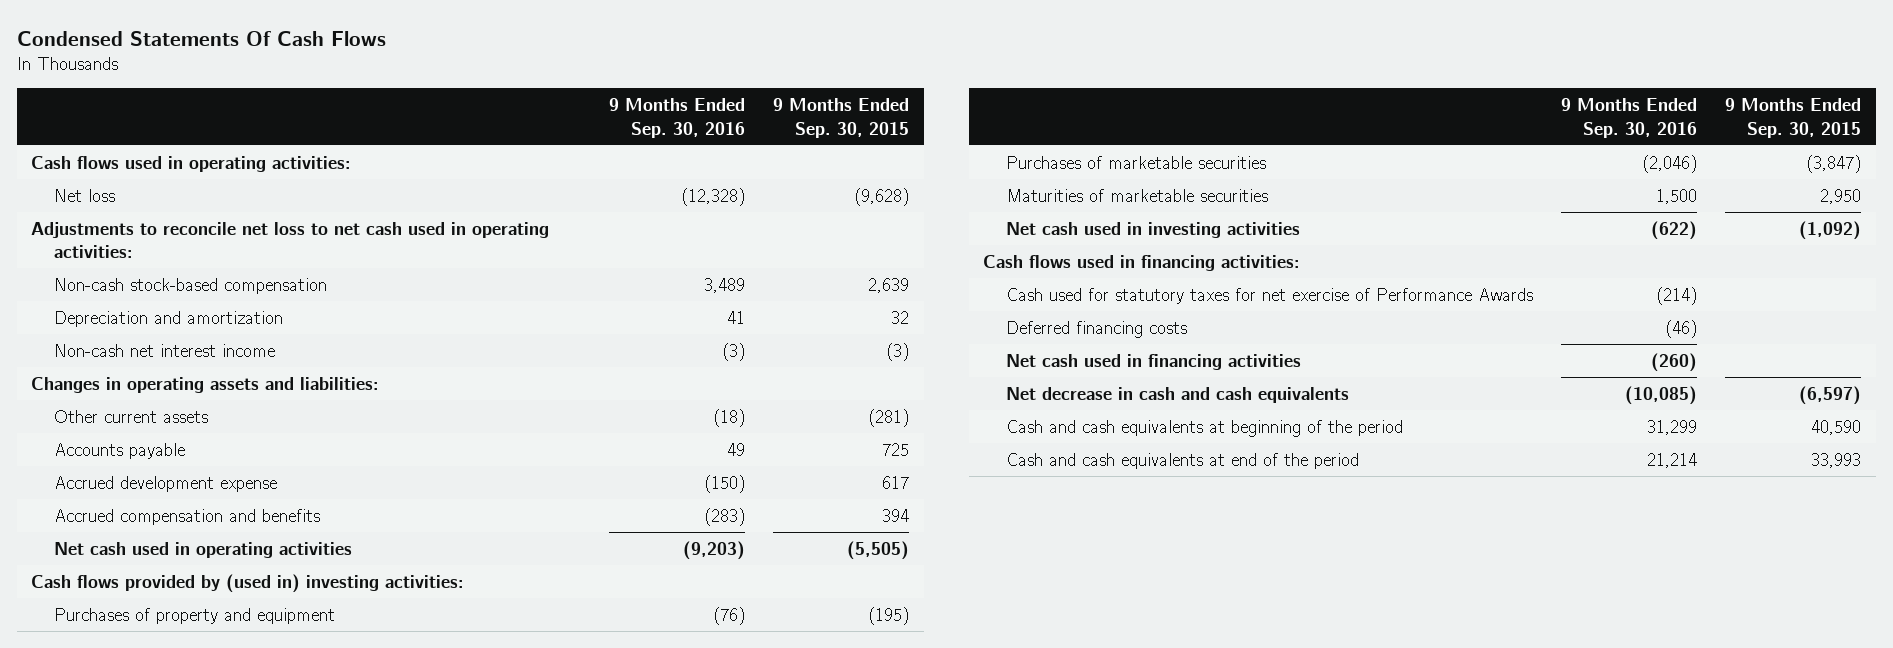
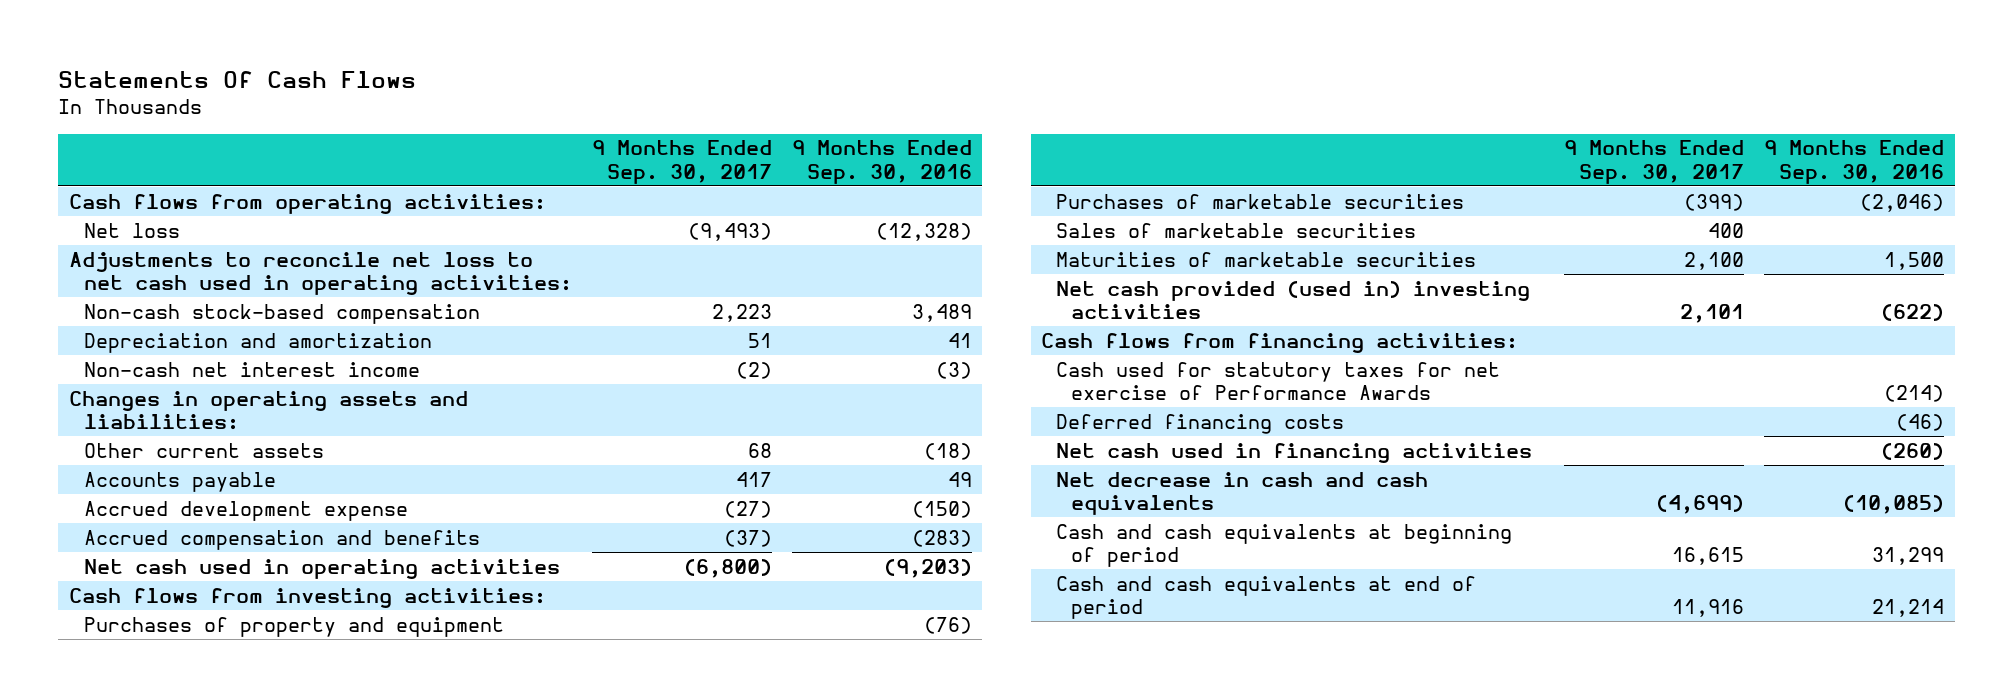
- Condensed Statements Of Cash Flows
+ Statements Of Cash Flows
- | 9 Months Ended Sep. 30, 2016 | 9 Months Ended Sep. 30, 2015
+ | 9 Months Ended Sep. 30, 2017 | 9 Months Ended Sep. 30, 2016
- Cash flows used in operating activities:
+ Cash flows from operating activities:
- Cash flows provided by (used in) investing activities:
+ Cash flows from investing activities:
+ Sales of marketable securities | 400 |
- Net cash used in investing activities | (622) | (1,092)
- Cash flows used in financing activities:
+ Net cash provided (used in) investing activities | 2,101 | (622)
+ Cash flows from financing activities:
- Cash and cash equivalents at beginning of the period | 31,299 | 40,590
- Cash and cash equivalents at end of the period | 21,214 | 33,993
+ Cash and cash equivalents at beginning of period | 16,615 | 31,299
+ Cash and cash equivalents at end of period | 11,916 | 21,214

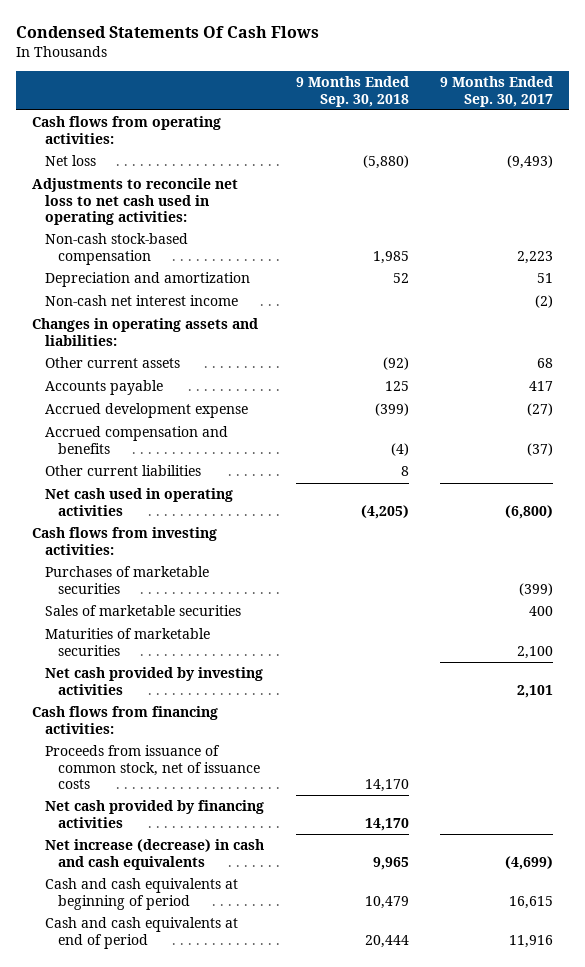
- Statements Of Cash Flows
+ Condensed Statements Of Cash Flows
- | 9 Months Ended Sep. 30, 2017 | 9 Months Ended Sep. 30, 2016
+ | 9 Months Ended Sep. 30, 2018 | 9 Months Ended Sep. 30, 2017
+ Other current liabilities | 8 |
- Purchases of property and equipment | | (76)
- Net cash provided (used in) investing activities | 2,101 | (622)
+ Net cash provided by investing activities | | 2,101
- Cash used for statutory taxes for net exercise of Performance Awards | | (214)
- Deferred financing costs | | (46)
- Net cash used in financing activities | | (260)
- Net decrease in cash and cash equivalents | (4,699) | (10,085)
+ Proceeds from issuance of common stock, net of issuance costs | 14,170 |
+ Net cash provided by financing activities | 14,170 |
+ Net increase (decrease) in cash and cash equivalents | 9,965 | (4,699)

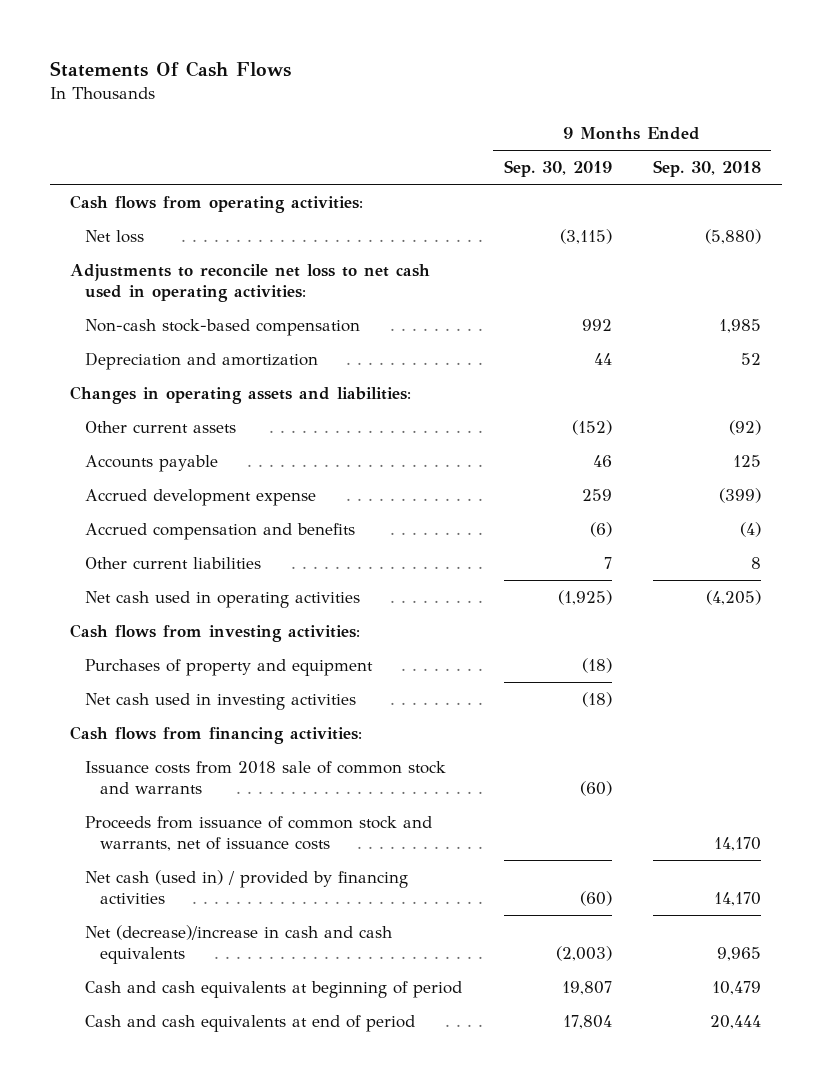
- Condensed Statements Of Cash Flows
+ Statements Of Cash Flows
- | 9 Months Ended Sep. 30, 2018 | 9 Months Ended Sep. 30, 2017
+ | 9 Months Ended Sep. 30, 2019 | 9 Months Ended Sep. 30, 2018
- Non-cash net interest income | | (2)
- Purchases of marketable securities | | (399)
- Sales of marketable securities | | 400
- Maturities of marketable securities | | 2,100
- Net cash provided by investing activities | | 2,101
+ Purchases of property and equipment | (18) |
+ Net cash used in investing activities | (18) |
- Proceeds from issuance of common stock, net of issuance costs | 14,170 |
- Net cash provided by financing activities | 14,170 |
- Net increase (decrease) in cash and cash equivalents | 9,965 | (4,699)
+ Issuance costs from 2018 sale of common stock and warrants | (60) |
+ Proceeds from issuance of common stock and warrants, net of issuance costs | | 14,170
+ Net cash (used in) / provided by financing activities | (60) | 14,170
+ Net (decrease)/increase in cash and cash equivalents | (2,003) | 9,965

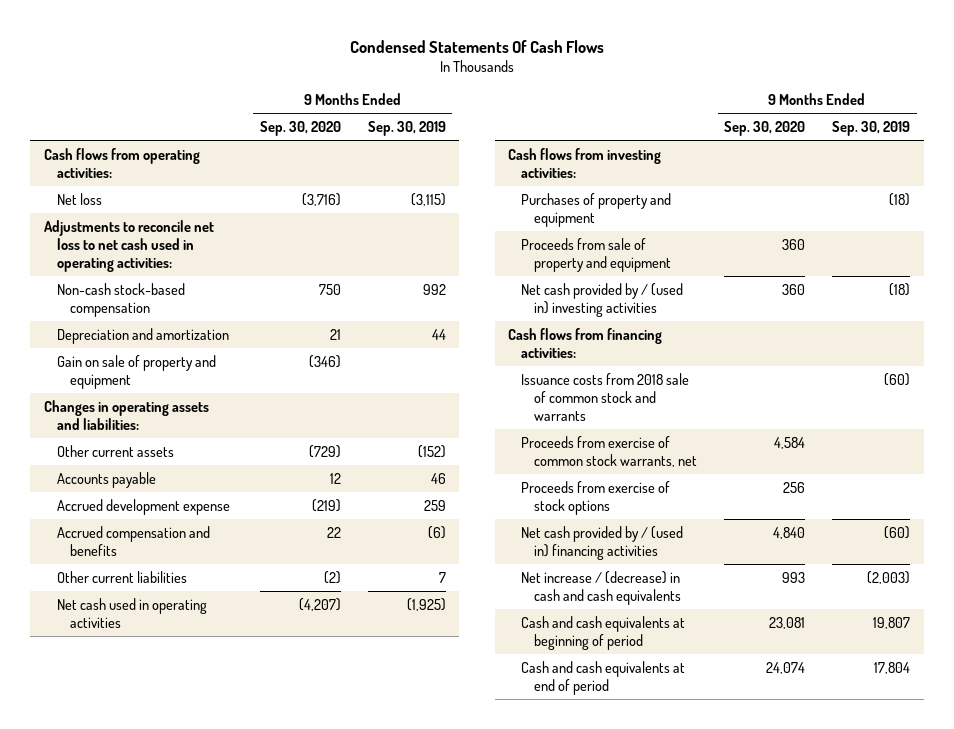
- Statements Of Cash Flows
+ Condensed Statements Of Cash Flows
- | 9 Months Ended Sep. 30, 2019 | 9 Months Ended Sep. 30, 2018
+ | 9 Months Ended Sep. 30, 2020 | 9 Months Ended Sep. 30, 2019
+ Gain on sale of property and equipment | (346) |
- Net cash used in investing activities | (18) |
+ Proceeds from sale of property and equipment | 360 |
+ Net cash provided by / (used in) investing activities | 360 | (18)
- Proceeds from issuance of common stock and warrants, net of issuance costs | | 14,170
- Net cash (used in) / provided by financing activities | (60) | 14,170
- Net (decrease)/increase in cash and cash equivalents | (2,003) | 9,965
+ Proceeds from exercise of common stock warrants, net | 4,584 |
+ Proceeds from exercise of stock options | 256 |
+ Net cash provided by / (used in) financing activities | 4,840 | (60)
+ Net increase / (decrease) in cash and cash equivalents | 993 | (2,003)

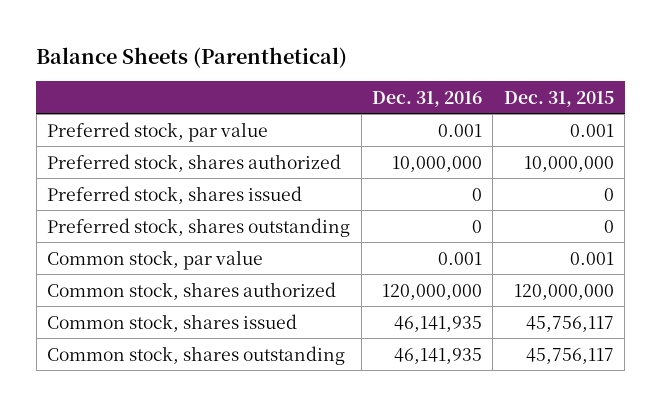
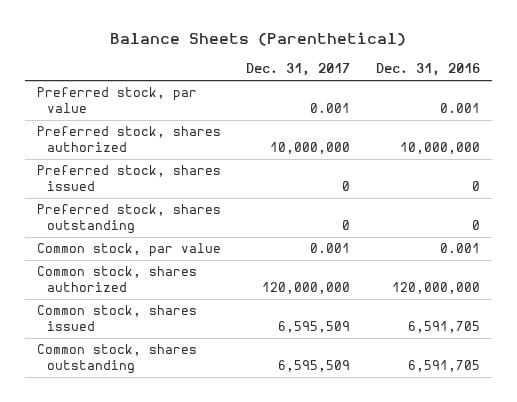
- | Dec. 31, 2016 | Dec. 31, 2015
+ | Dec. 31, 2017 | Dec. 31, 2016
- Common stock, shares issued | 46,141,935 | 45,756,117
- Common stock, shares outstanding | 46,141,935 | 45,756,117
+ Common stock, shares issued | 6,595,509 | 6,591,705
+ Common stock, shares outstanding | 6,595,509 | 6,591,705

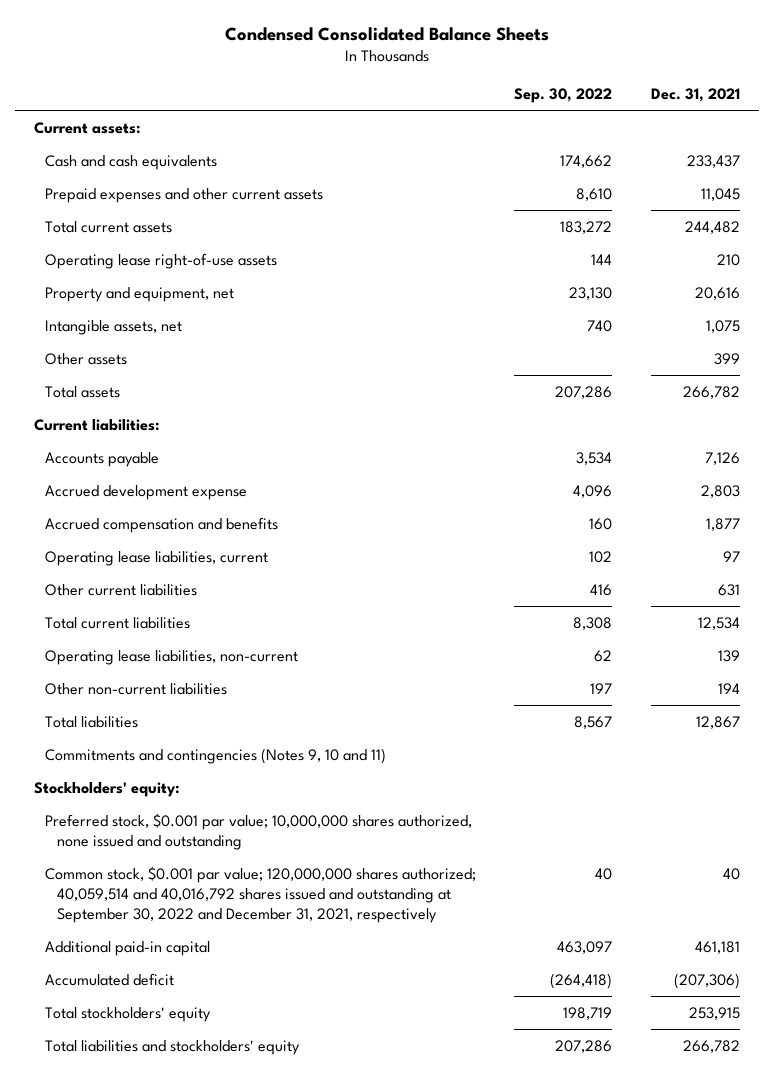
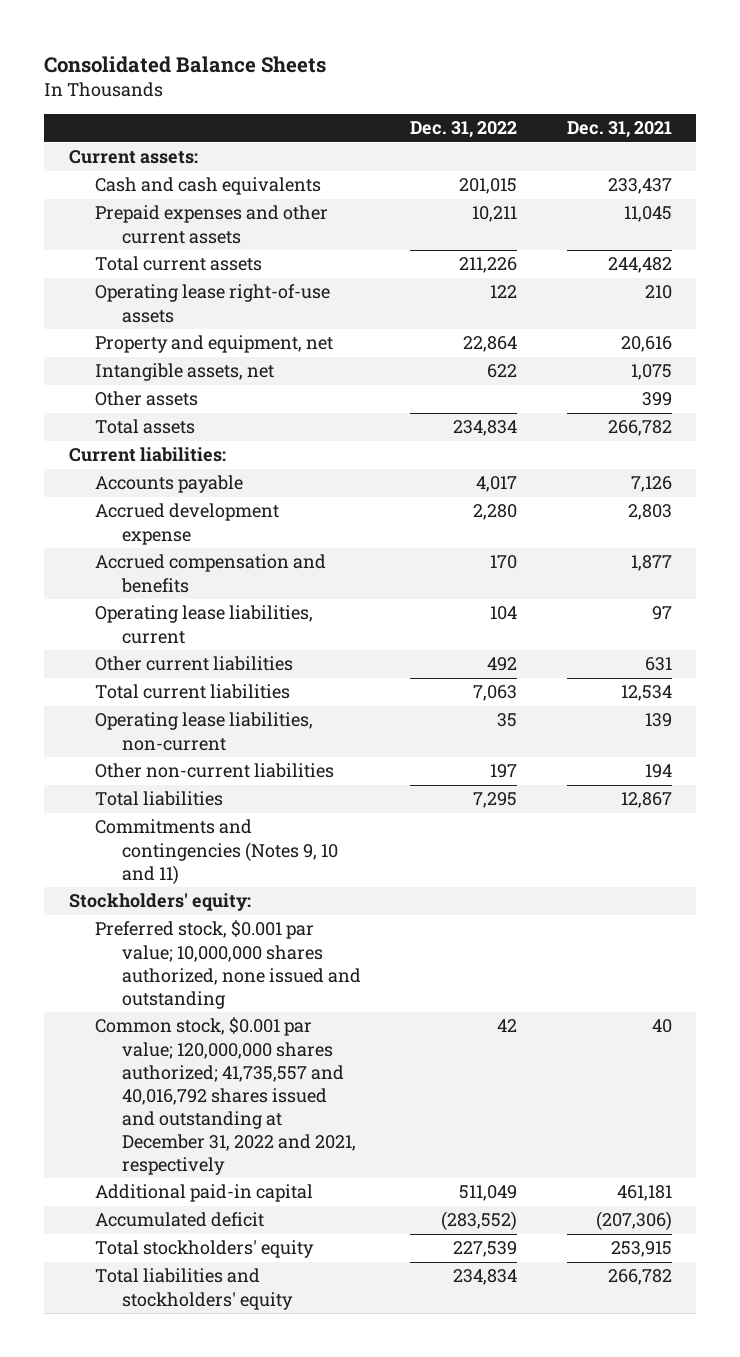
- Condensed Consolidated Balance Sheets
+ Consolidated Balance Sheets
- | Sep. 30, 2022 | Dec. 31, 2021
+ | Dec. 31, 2022 | Dec. 31, 2021
- Common stock, $0.001 par value; 120,000,000 shares authorized; 40,059,514 and 40,016,792 shares issued and outstanding at September 30, 2022 and December 31, 2021, respectively | 40 | 40
+ Common stock, $0.001 par value; 120,000,000 shares authorized; 41,735,557 and 40,016,792 shares issued and outstanding at December 31, 2022 and 2021, respectively | 42 | 40

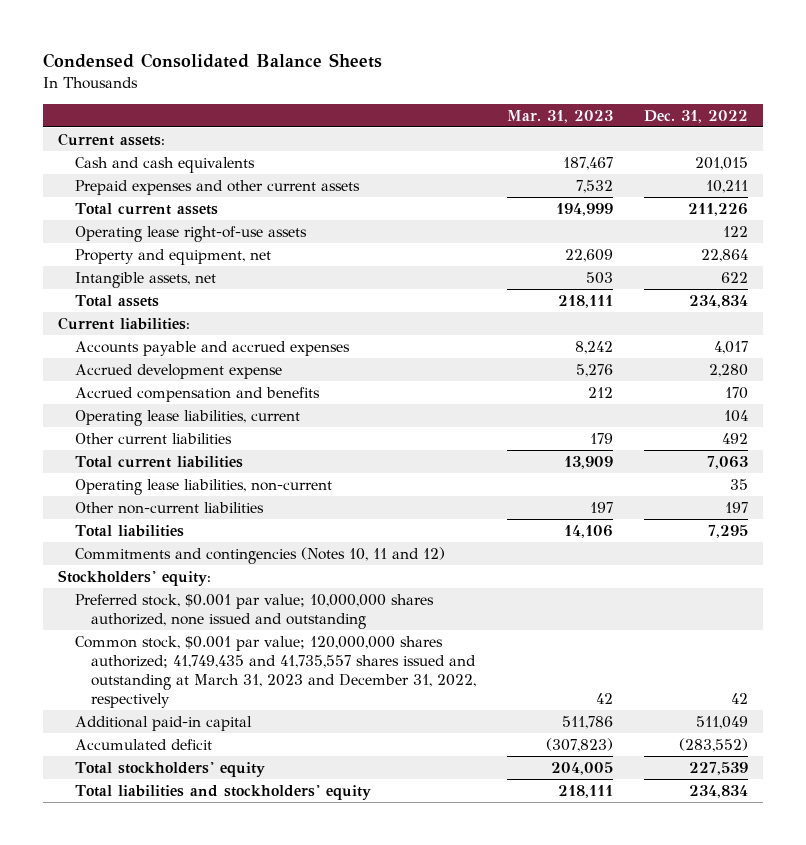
- Consolidated Balance Sheets
+ Condensed Consolidated Balance Sheets
- | Dec. 31, 2022 | Dec. 31, 2021
+ | Mar. 31, 2023 | Dec. 31, 2022
- Other assets | | 399
- Accounts payable | 4,017 | 7,126
+ Accounts payable and accrued expenses | 8,242 | 4,017
- Commitments and contingencies (Notes 9, 10 and 11)
+ Commitments and contingencies (Notes 10, 11 and 12)
- Common stock, $0.001 par value; 120,000,000 shares authorized; 41,735,557 and 40,016,792 shares issued and outstanding at December 31, 2022 and 2021, respectively | 42 | 40
+ Common stock, $0.001 par value; 120,000,000 shares authorized; 41,749,435 and 41,735,557 shares issued and outstanding at March 31, 2023 and December 31, 2022, respectively | 42 | 42

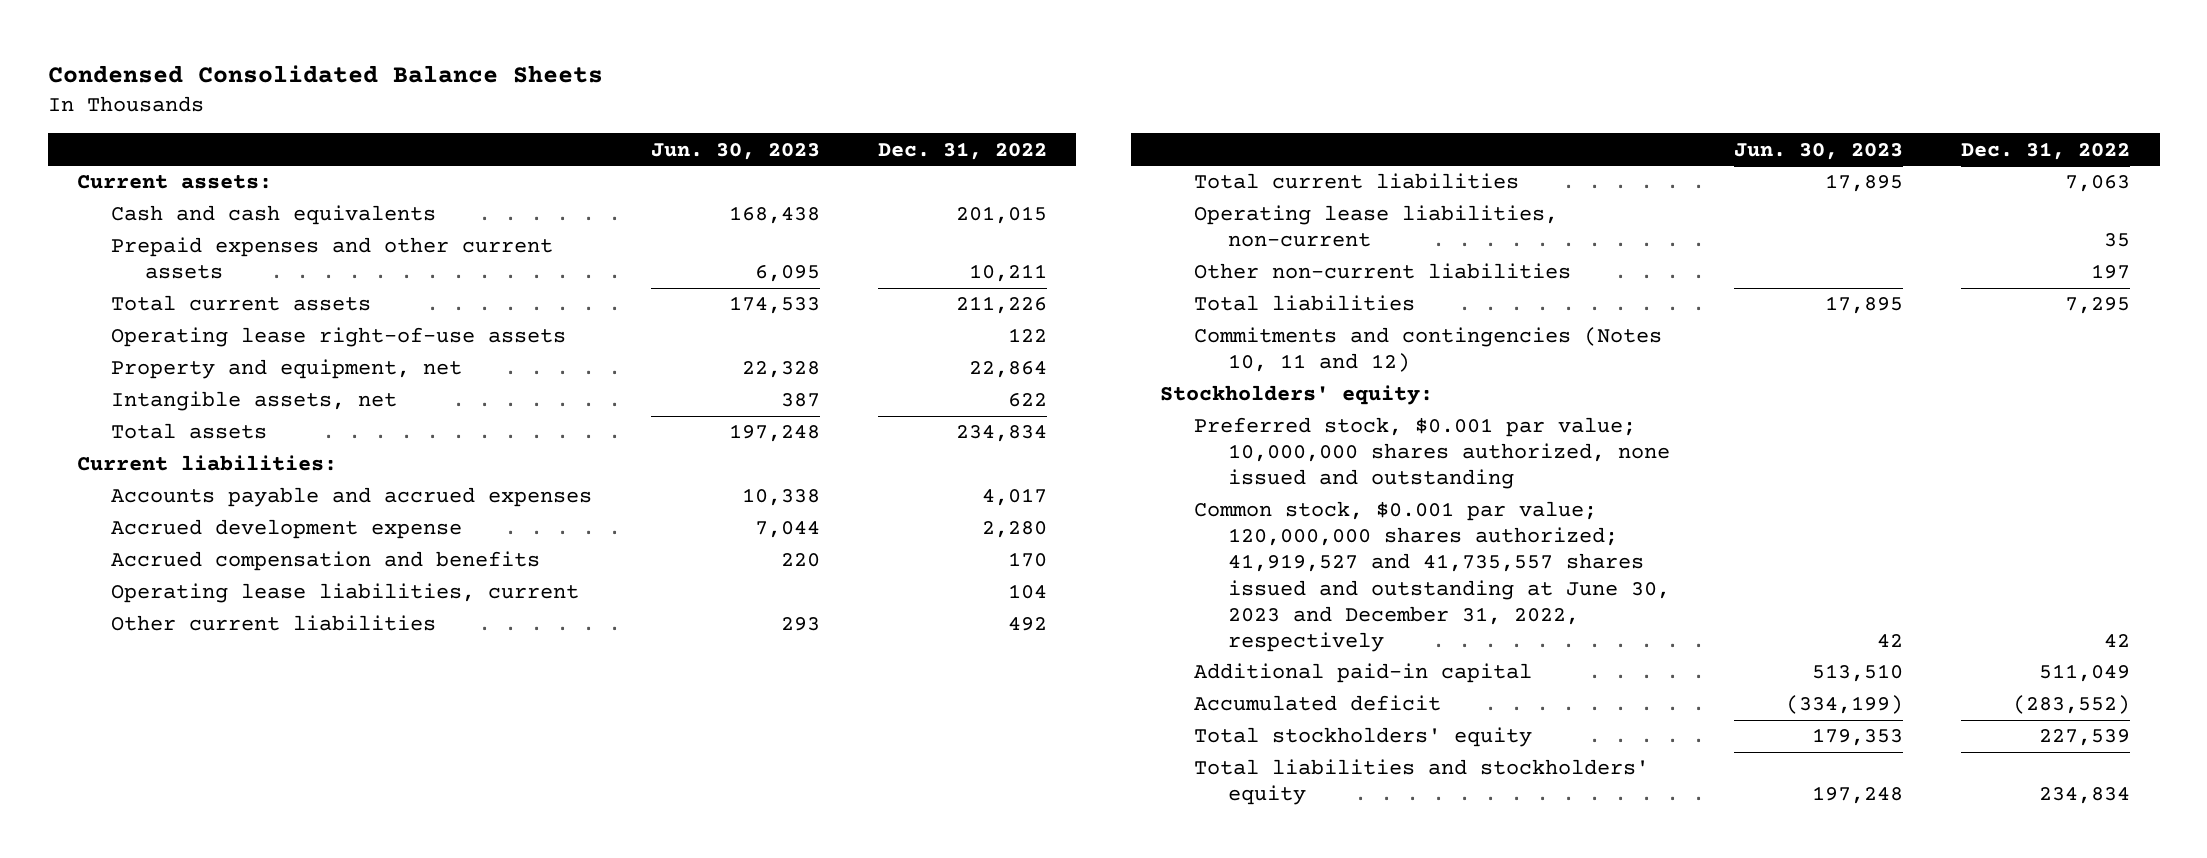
- | Mar. 31, 2023 | Dec. 31, 2022
+ | Jun. 30, 2023 | Dec. 31, 2022
- Common stock, $0.001 par value; 120,000,000 shares authorized; 41,749,435 and 41,735,557 shares issued and outstanding at March 31, 2023 and December 31, 2022, respectively | 42 | 42
+ Common stock, $0.001 par value; 120,000,000 shares authorized; 41,919,527 and 41,735,557 shares issued and outstanding at June 30, 2023 and December 31, 2022, respectively | 42 | 42

